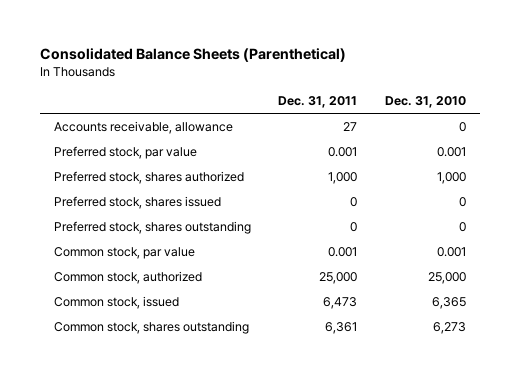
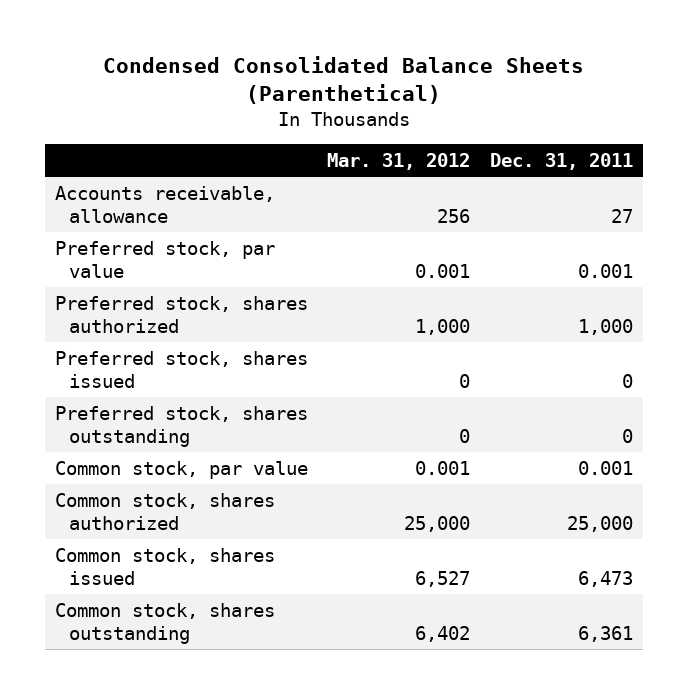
- Consolidated Balance Sheets (Parenthetical)
+ Condensed Consolidated Balance Sheets (Parenthetical)
- | Dec. 31, 2011 | Dec. 31, 2010
+ | Mar. 31, 2012 | Dec. 31, 2011
- Common stock, authorized | 25,000 | 25,000
- Common stock, issued | 6,473 | 6,365
+ Common stock, shares authorized | 25,000 | 25,000
+ Common stock, shares issued | 6,527 | 6,473

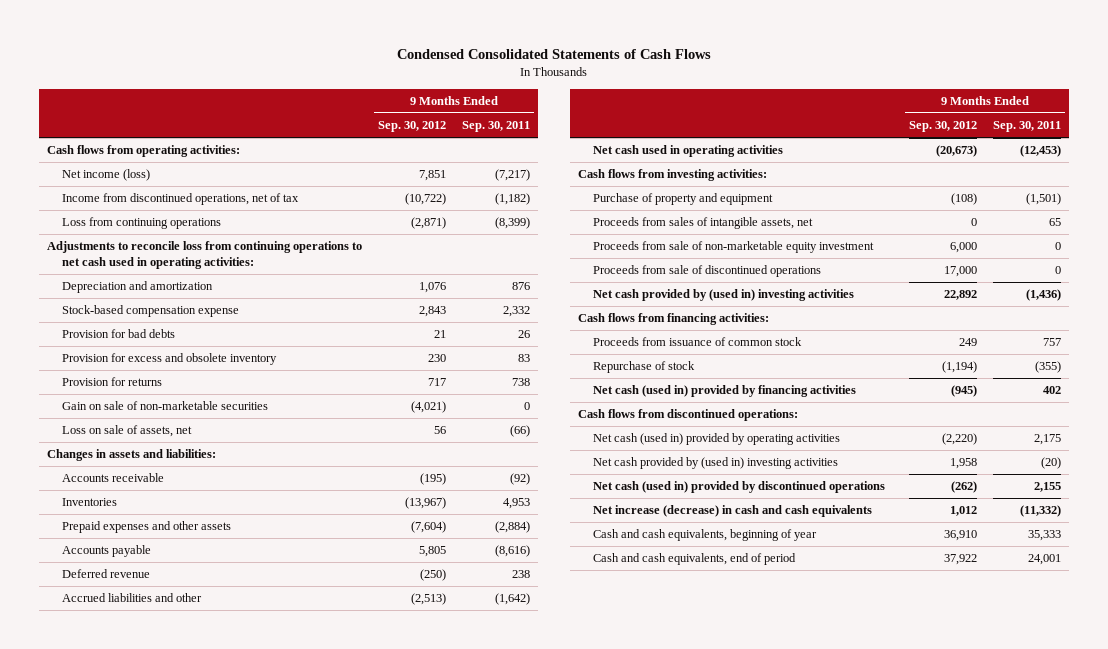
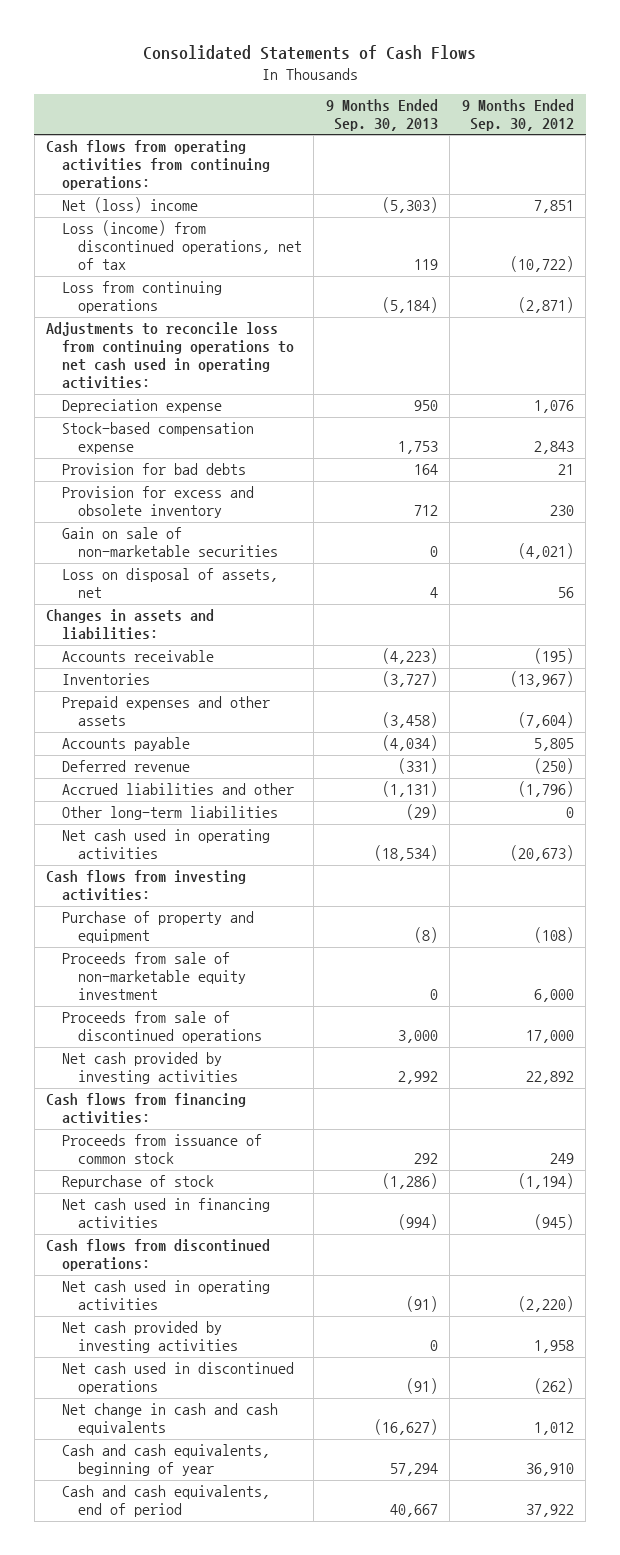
- Condensed Consolidated Statements of Cash Flows
+ Consolidated Statements of Cash Flows
- | 9 Months Ended Sep. 30, 2012 | 9 Months Ended Sep. 30, 2011
+ | 9 Months Ended Sep. 30, 2013 | 9 Months Ended Sep. 30, 2012
- Cash flows from operating activities:
- Net income (loss) | 7,851 | (7,217)
- Income from discontinued operations, net of tax | (10,722) | (1,182)
+ Cash flows from operating activities from continuing operations:
+ Net (loss) income | (5,303) | 7,851
+ Loss (income) from discontinued operations, net of tax | 119 | (10,722)
- Depreciation and amortization | 1,076 | 876
+ Depreciation expense | 950 | 1,076
- Provision for returns | 717 | 738
- Loss on sale of assets, net | 56 | (66)
+ Loss on disposal of assets, net | 4 | 56
- Accrued liabilities and other | (2,513) | (1,642)
+ Accrued liabilities and other | (1,131) | (1,796)
+ Other long-term liabilities | (29) | 0
- Proceeds from sales of intangible assets, net | 0 | 65
- Net cash provided by (used in) investing activities | 22,892 | (1,436)
+ Net cash provided by investing activities | 2,992 | 22,892
- Net cash (used in) provided by financing activities | (945) | 402
+ Net cash used in financing activities | (994) | (945)
- Net cash (used in) provided by operating activities | (2,220) | 2,175
- Net cash provided by (used in) investing activities | 1,958 | (20)
- Net cash (used in) provided by discontinued operations | (262) | 2,155
- Net increase (decrease) in cash and cash equivalents | 1,012 | (11,332)
+ Net cash used in operating activities | (91) | (2,220)
+ Net cash provided by investing activities | 0 | 1,958
+ Net cash used in discontinued operations | (91) | (262)
+ Net change in cash and cash equivalents | (16,627) | 1,012

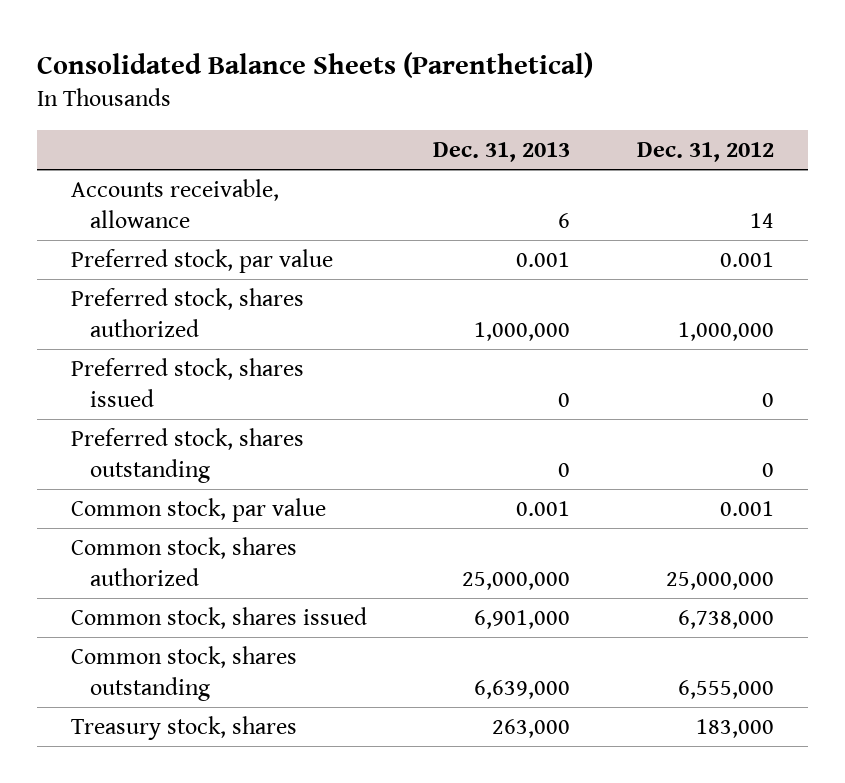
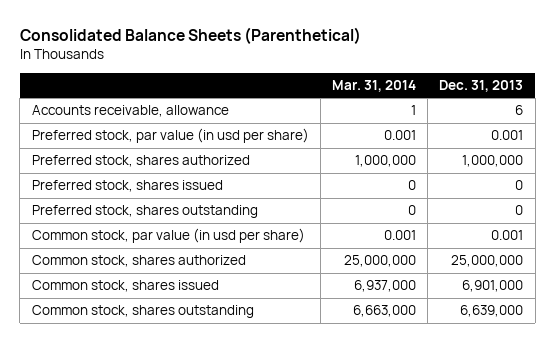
- | Dec. 31, 2013 | Dec. 31, 2012
+ | Mar. 31, 2014 | Dec. 31, 2013
- Preferred stock, par value | 0.001 | 0.001
+ Preferred stock, par value (in usd per share) | 0.001 | 0.001
- Common stock, par value | 0.001 | 0.001
+ Common stock, par value (in usd per share) | 0.001 | 0.001
- Treasury stock, shares | 263,000 | 183,000

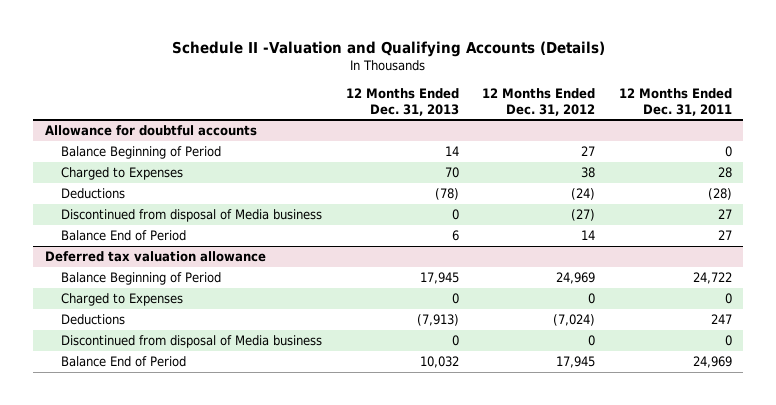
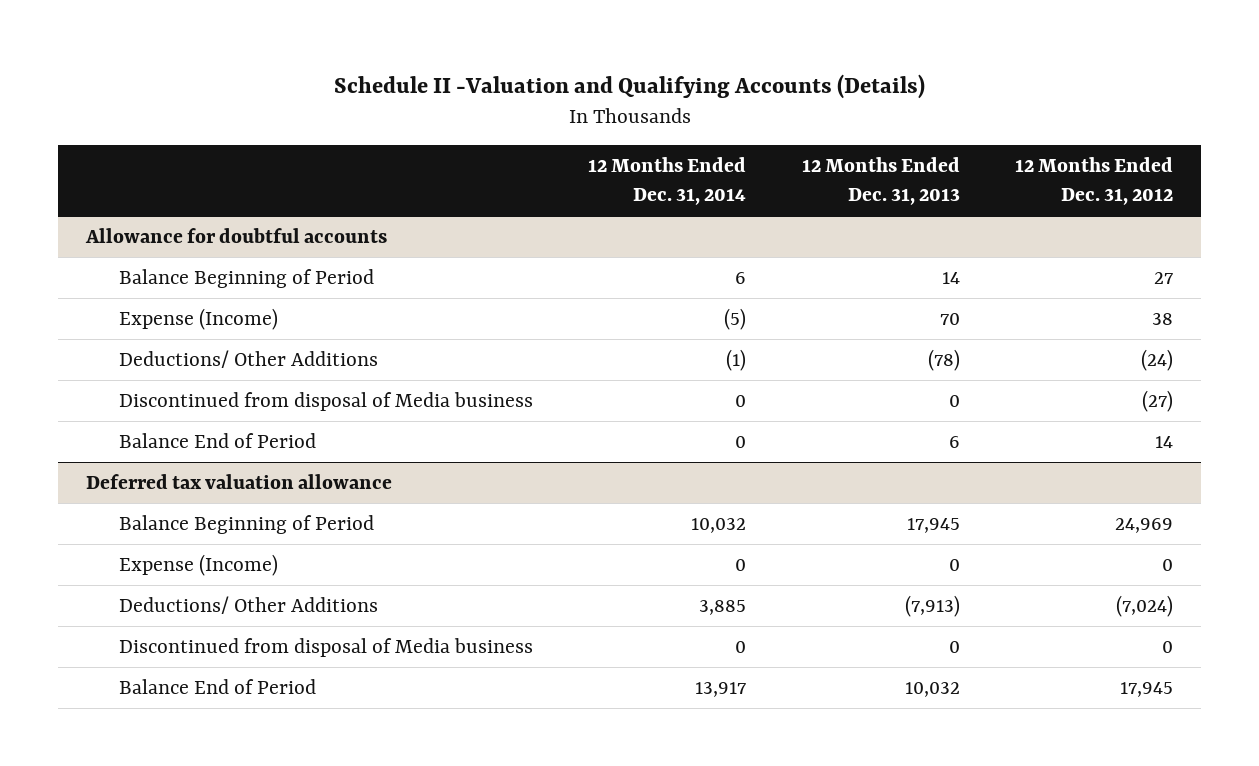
- | 12 Months Ended Dec. 31, 2013 | 12 Months Ended Dec. 31, 2012 | 12 Months Ended Dec. 31, 2011
+ | 12 Months Ended Dec. 31, 2014 | 12 Months Ended Dec. 31, 2013 | 12 Months Ended Dec. 31, 2012
@ Allowance for doubtful accounts
- Charged to Expenses | 70 | 38 | 28
- Deductions | (78) | (24) | (28)
+ Expense (Income) | (5) | 70 | 38
+ Deductions/ Other Additions | (1) | (78) | (24)
@ Deferred tax valuation allowance
- Charged to Expenses | 0 | 0 | 0
- Deductions | (7,913) | (7,024) | 247
+ Expense (Income) | 0 | 0 | 0
+ Deductions/ Other Additions | 3,885 | (7,913) | (7,024)

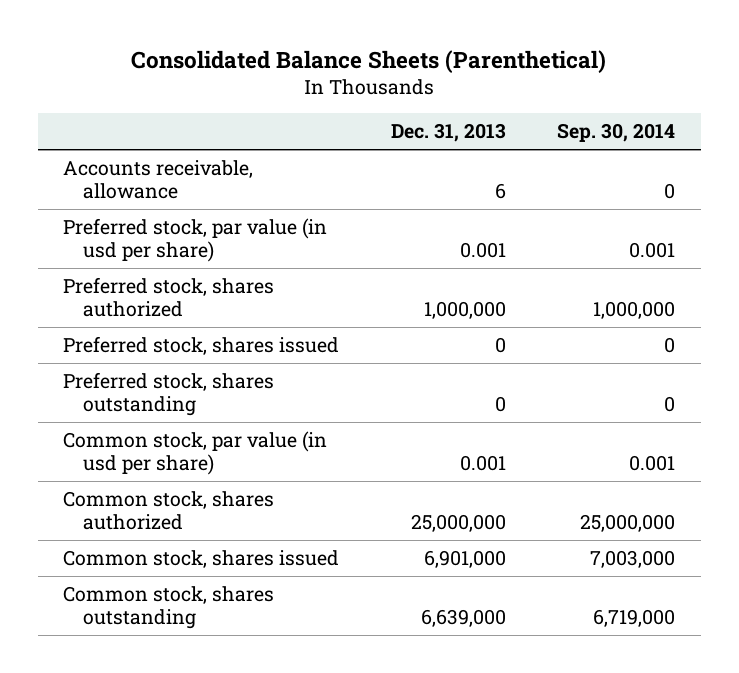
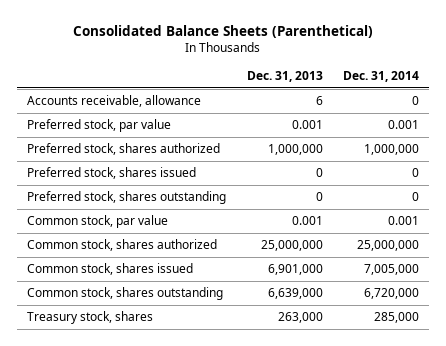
- | Dec. 31, 2013 | Sep. 30, 2014
+ | Dec. 31, 2013 | Dec. 31, 2014
- Preferred stock, par value (in usd per share) | 0.001 | 0.001
+ Preferred stock, par value | 0.001 | 0.001
- Common stock, par value (in usd per share) | 0.001 | 0.001
+ Common stock, par value | 0.001 | 0.001
+ Treasury stock, shares | 263,000 | 285,000

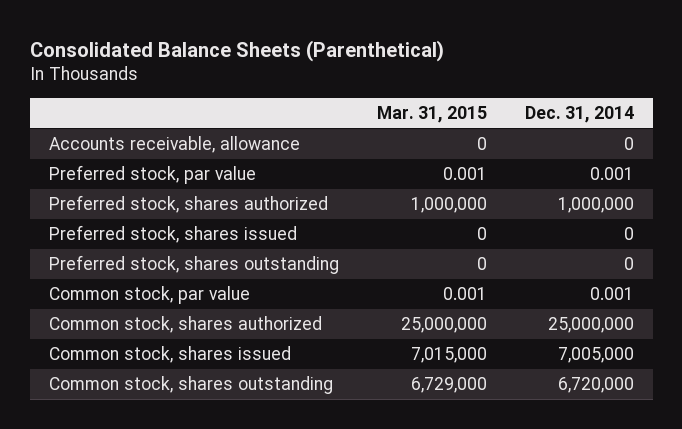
- | Dec. 31, 2013 | Dec. 31, 2014
+ | Mar. 31, 2015 | Dec. 31, 2014
- Treasury stock, shares | 263,000 | 285,000

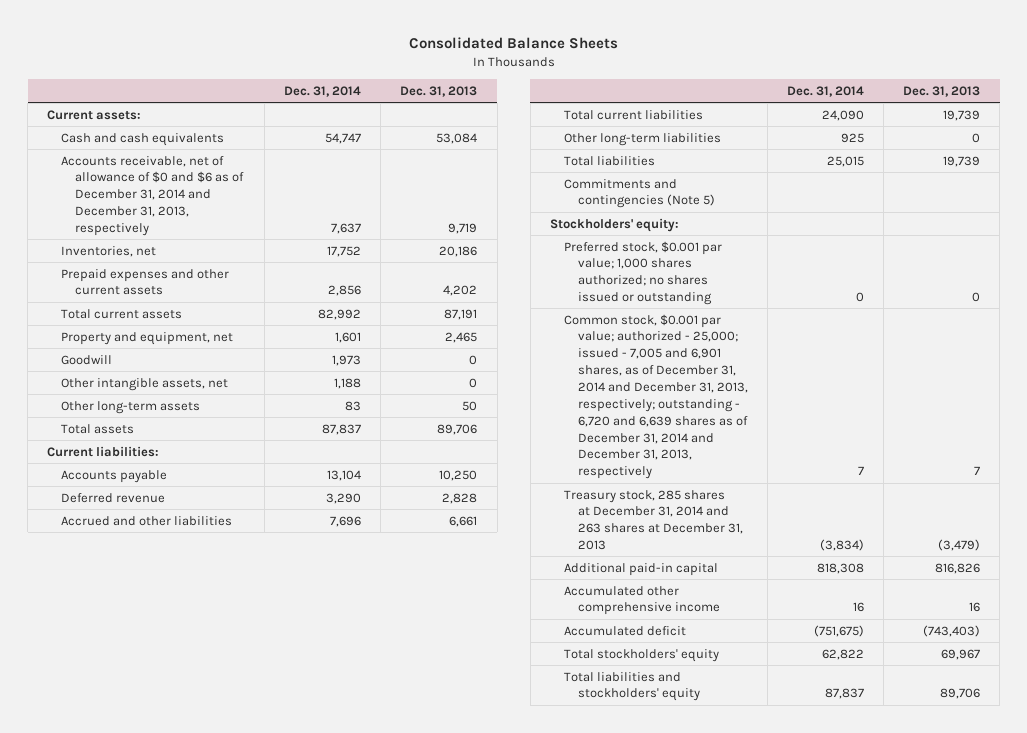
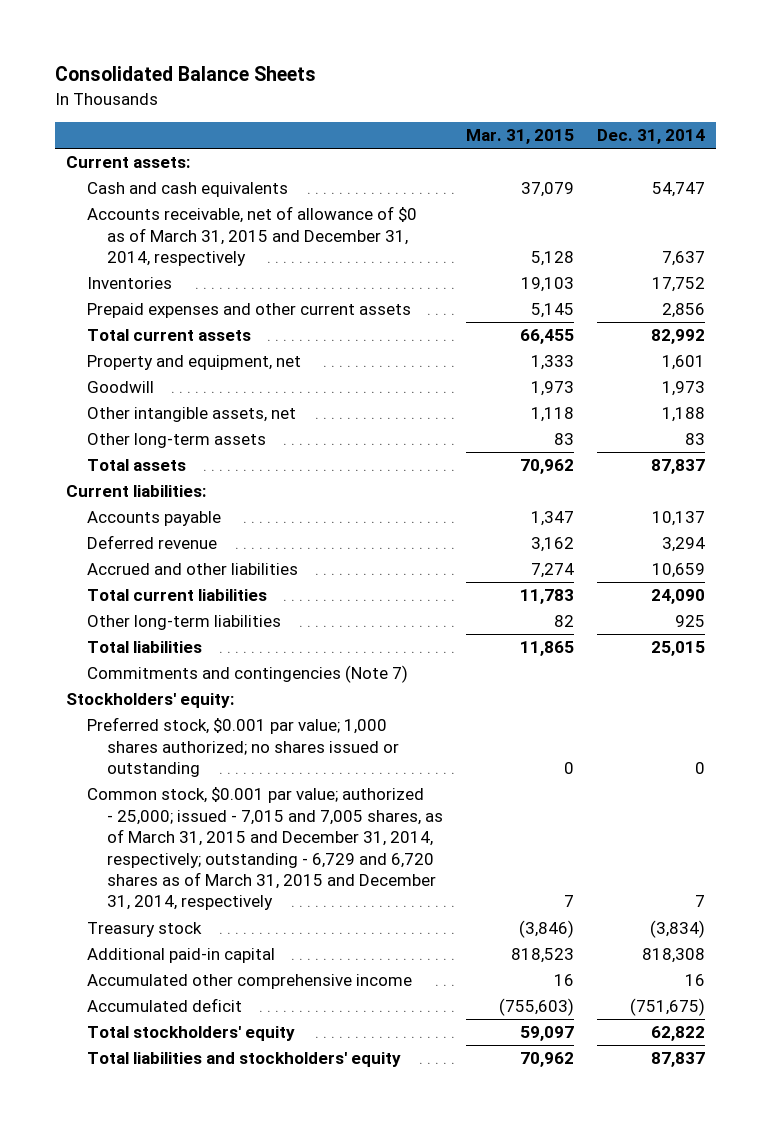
- | Dec. 31, 2014 | Dec. 31, 2013
+ | Mar. 31, 2015 | Dec. 31, 2014
- Accounts receivable, net of allowance of $0 and $6 as of December 31, 2014 and December 31, 2013, respectively | 7,637 | 9,719
- Inventories, net | 17,752 | 20,186
+ Accounts receivable, net of allowance of $0 as of March 31, 2015 and December 31, 2014, respectively | 5,128 | 7,637
+ Inventories | 19,103 | 17,752
- Accounts payable | 13,104 | 10,250
- Deferred revenue | 3,290 | 2,828
- Accrued and other liabilities | 7,696 | 6,661
+ Accounts payable | 1,347 | 10,137
+ Deferred revenue | 3,162 | 3,294
+ Accrued and other liabilities | 7,274 | 10,659
- Commitments and contingencies (Note 5)
+ Commitments and contingencies (Note 7)
- Common stock, $0.001 par value; authorized - 25,000; issued - 7,005 and 6,901 shares, as of December 31, 2014 and December 31, 2013, respectively; outstanding - 6,720 and 6,639 shares as of December 31, 2014 and December 31, 2013, respectively | 7 | 7
- Treasury stock, 285 shares at December 31, 2014 and 263 shares at December 31, 2013 | (3,834) | (3,479)
+ Common stock, $0.001 par value; authorized - 25,000; issued - 7,015 and 7,005 shares, as of March 31, 2015 and December 31, 2014, respectively; outstanding - 6,729 and 6,720 shares as of March 31, 2015 and December 31, 2014, respectively | 7 | 7
+ Treasury stock | (3,846) | (3,834)

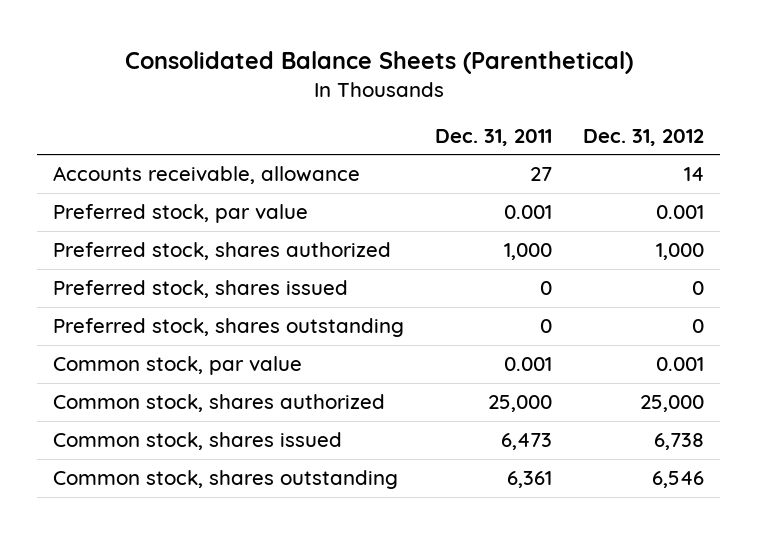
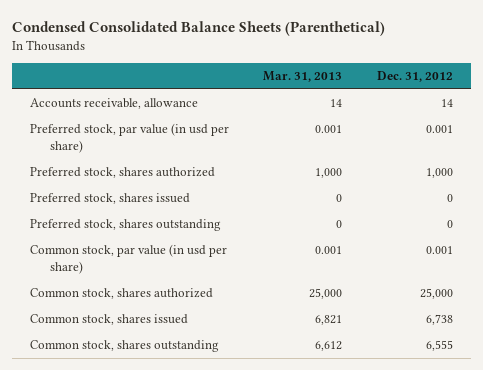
- Consolidated Balance Sheets (Parenthetical)
+ Condensed Consolidated Balance Sheets (Parenthetical)
- | Dec. 31, 2011 | Dec. 31, 2012
+ | Mar. 31, 2013 | Dec. 31, 2012
- Preferred stock, par value | 0.001 | 0.001
+ Preferred stock, par value (in usd per share) | 0.001 | 0.001
- Common stock, par value | 0.001 | 0.001
+ Common stock, par value (in usd per share) | 0.001 | 0.001
- Common stock, shares outstanding | 6,361 | 6,546
+ Common stock, shares outstanding | 6,612 | 6,555

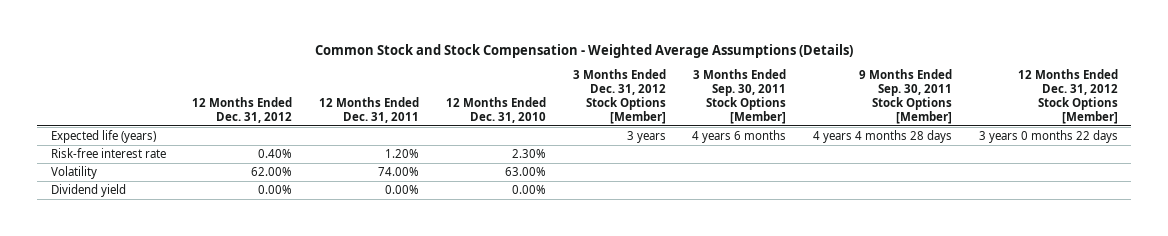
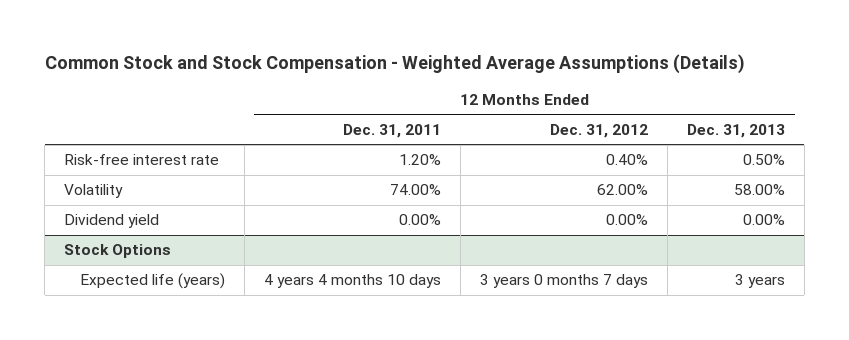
- | 12 Months Ended Dec. 31, 2012 | 12 Months Ended Dec. 31, 2011 | 12 Months Ended Dec. 31, 2010 | 3 Months Ended Dec. 31, 2012 Stock Options [Member] | 3 Months Ended Sep. 30, 2011 Stock Options [Member] | 9 Months Ended Sep. 30, 2011 Stock Options [Member] | 12 Months Ended Dec. 31, 2012 Stock Options [Member]
+ | 12 Months Ended Dec. 31, 2011 | 12 Months Ended Dec. 31, 2012 | 12 Months Ended Dec. 31, 2013
- Expected life (years) | | | | 3 years | 4 years 6 months | 4 years 4 months 28 days | 3 years 0 months 22 days
+ Stock Options
+ Expected life (years) | 4 years 4 months 10 days | 3 years 0 months 7 days | 3 years

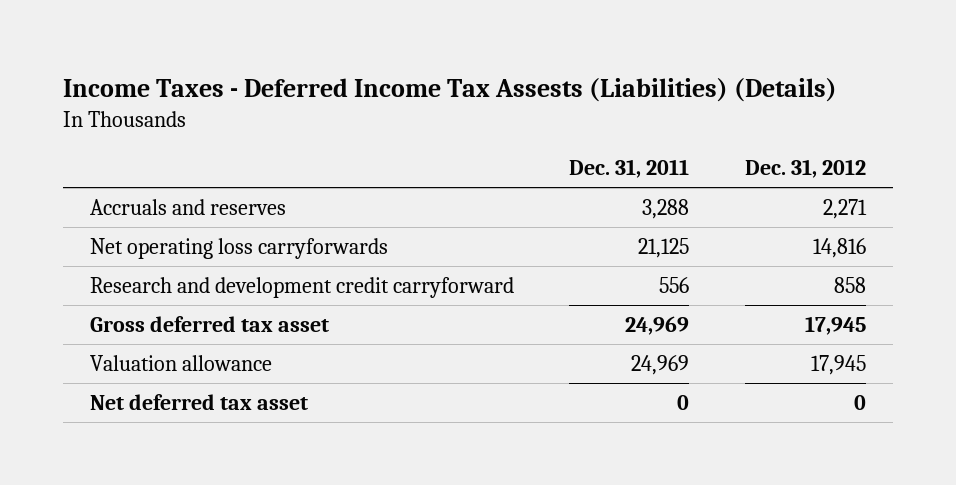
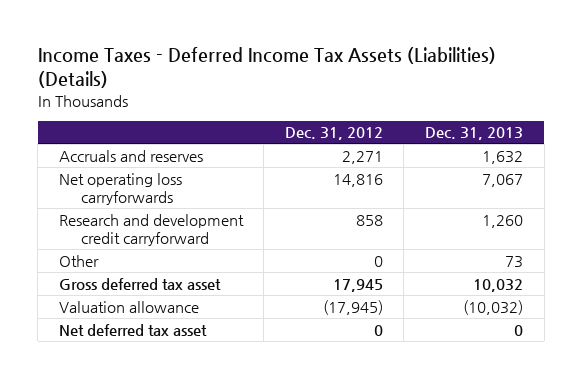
- Income Taxes - Deferred Income Tax Assests (Liabilities) (Details)
+ Income Taxes - Deferred Income Tax Assets (Liabilities) (Details)
- | Dec. 31, 2011 | Dec. 31, 2012
+ | Dec. 31, 2012 | Dec. 31, 2013
+ Other | 0 | 73
- Valuation allowance | 24,969 | 17,945
+ Valuation allowance | (17,945) | (10,032)

